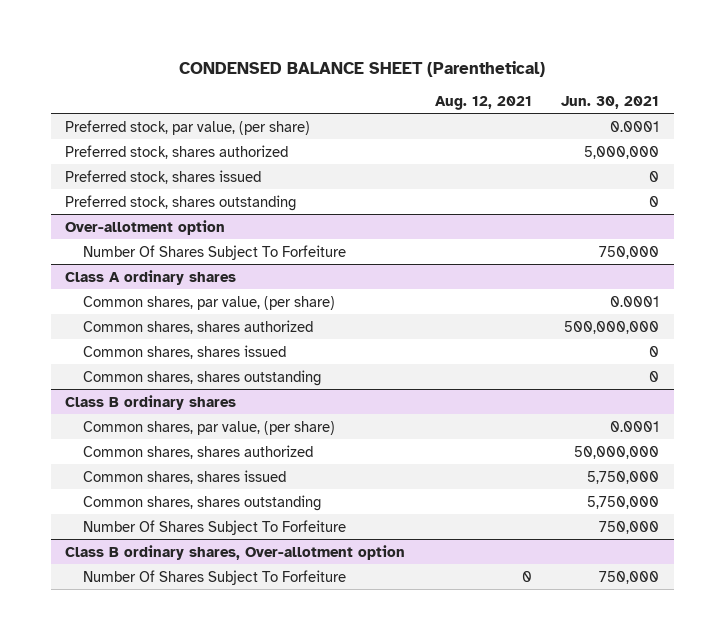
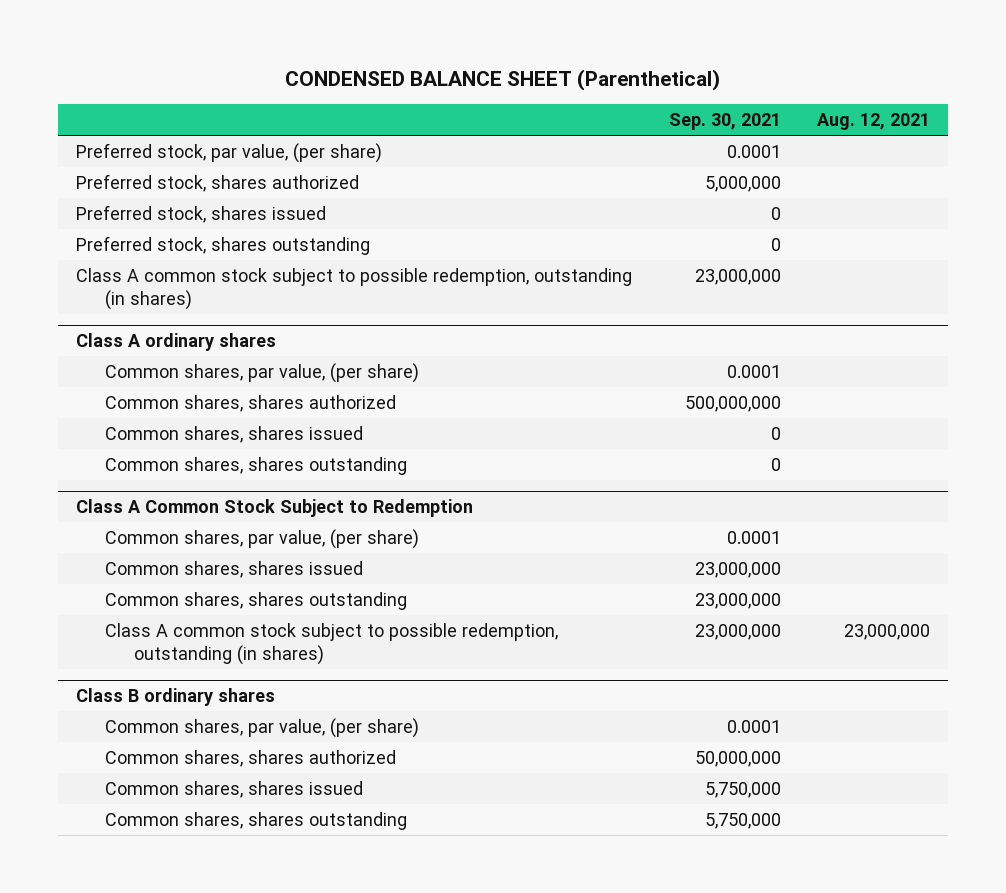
- | Aug. 12, 2021 | Jun. 30, 2021
+ | Sep. 30, 2021 | Aug. 12, 2021
- Over-allotment option
- Number Of Shares Subject To Forfeiture | | 750,000
+ Class A common stock subject to possible redemption, outstanding (in shares) | 23,000,000 |
+ Class A Common Stock Subject to Redemption
+ Common shares, par value, (per share) | 0.0001 |
+ Common shares, shares issued | 23,000,000 |
+ Common shares, shares outstanding | 23,000,000 |
+ Class A common stock subject to possible redemption, outstanding (in shares) | 23,000,000 | 23,000,000
@ Class B ordinary shares
- Number Of Shares Subject To Forfeiture | | 750,000
- Class B ordinary shares, Over-allotment option
- Number Of Shares Subject To Forfeiture | 0 | 750,000

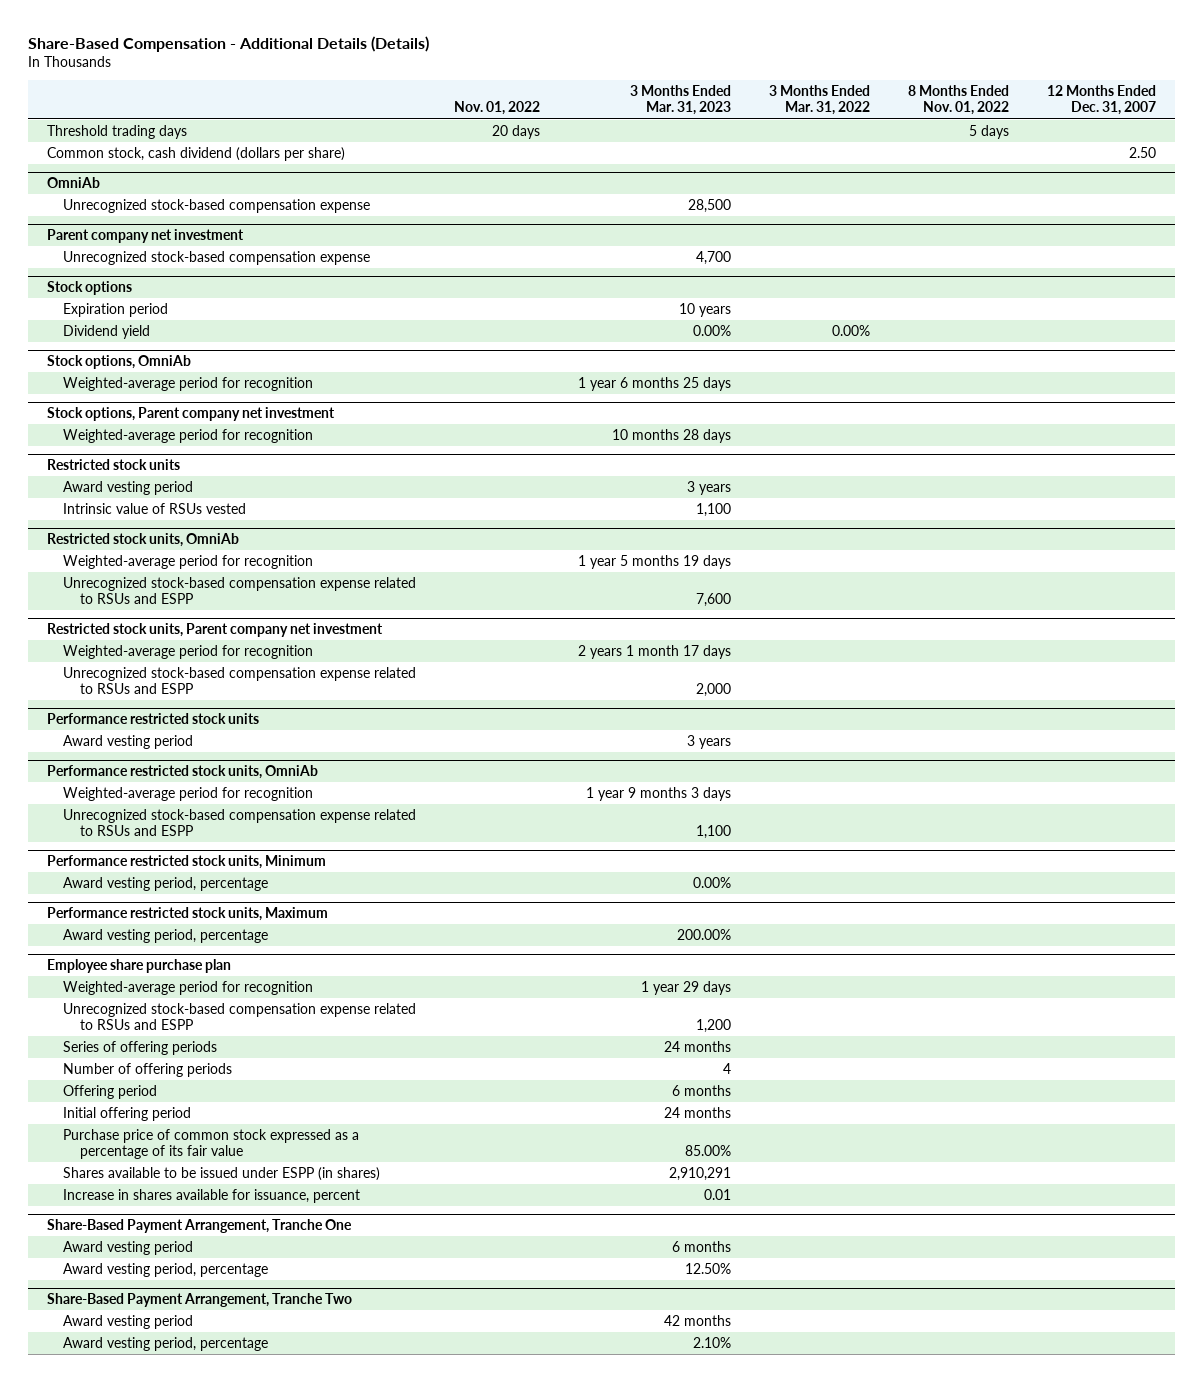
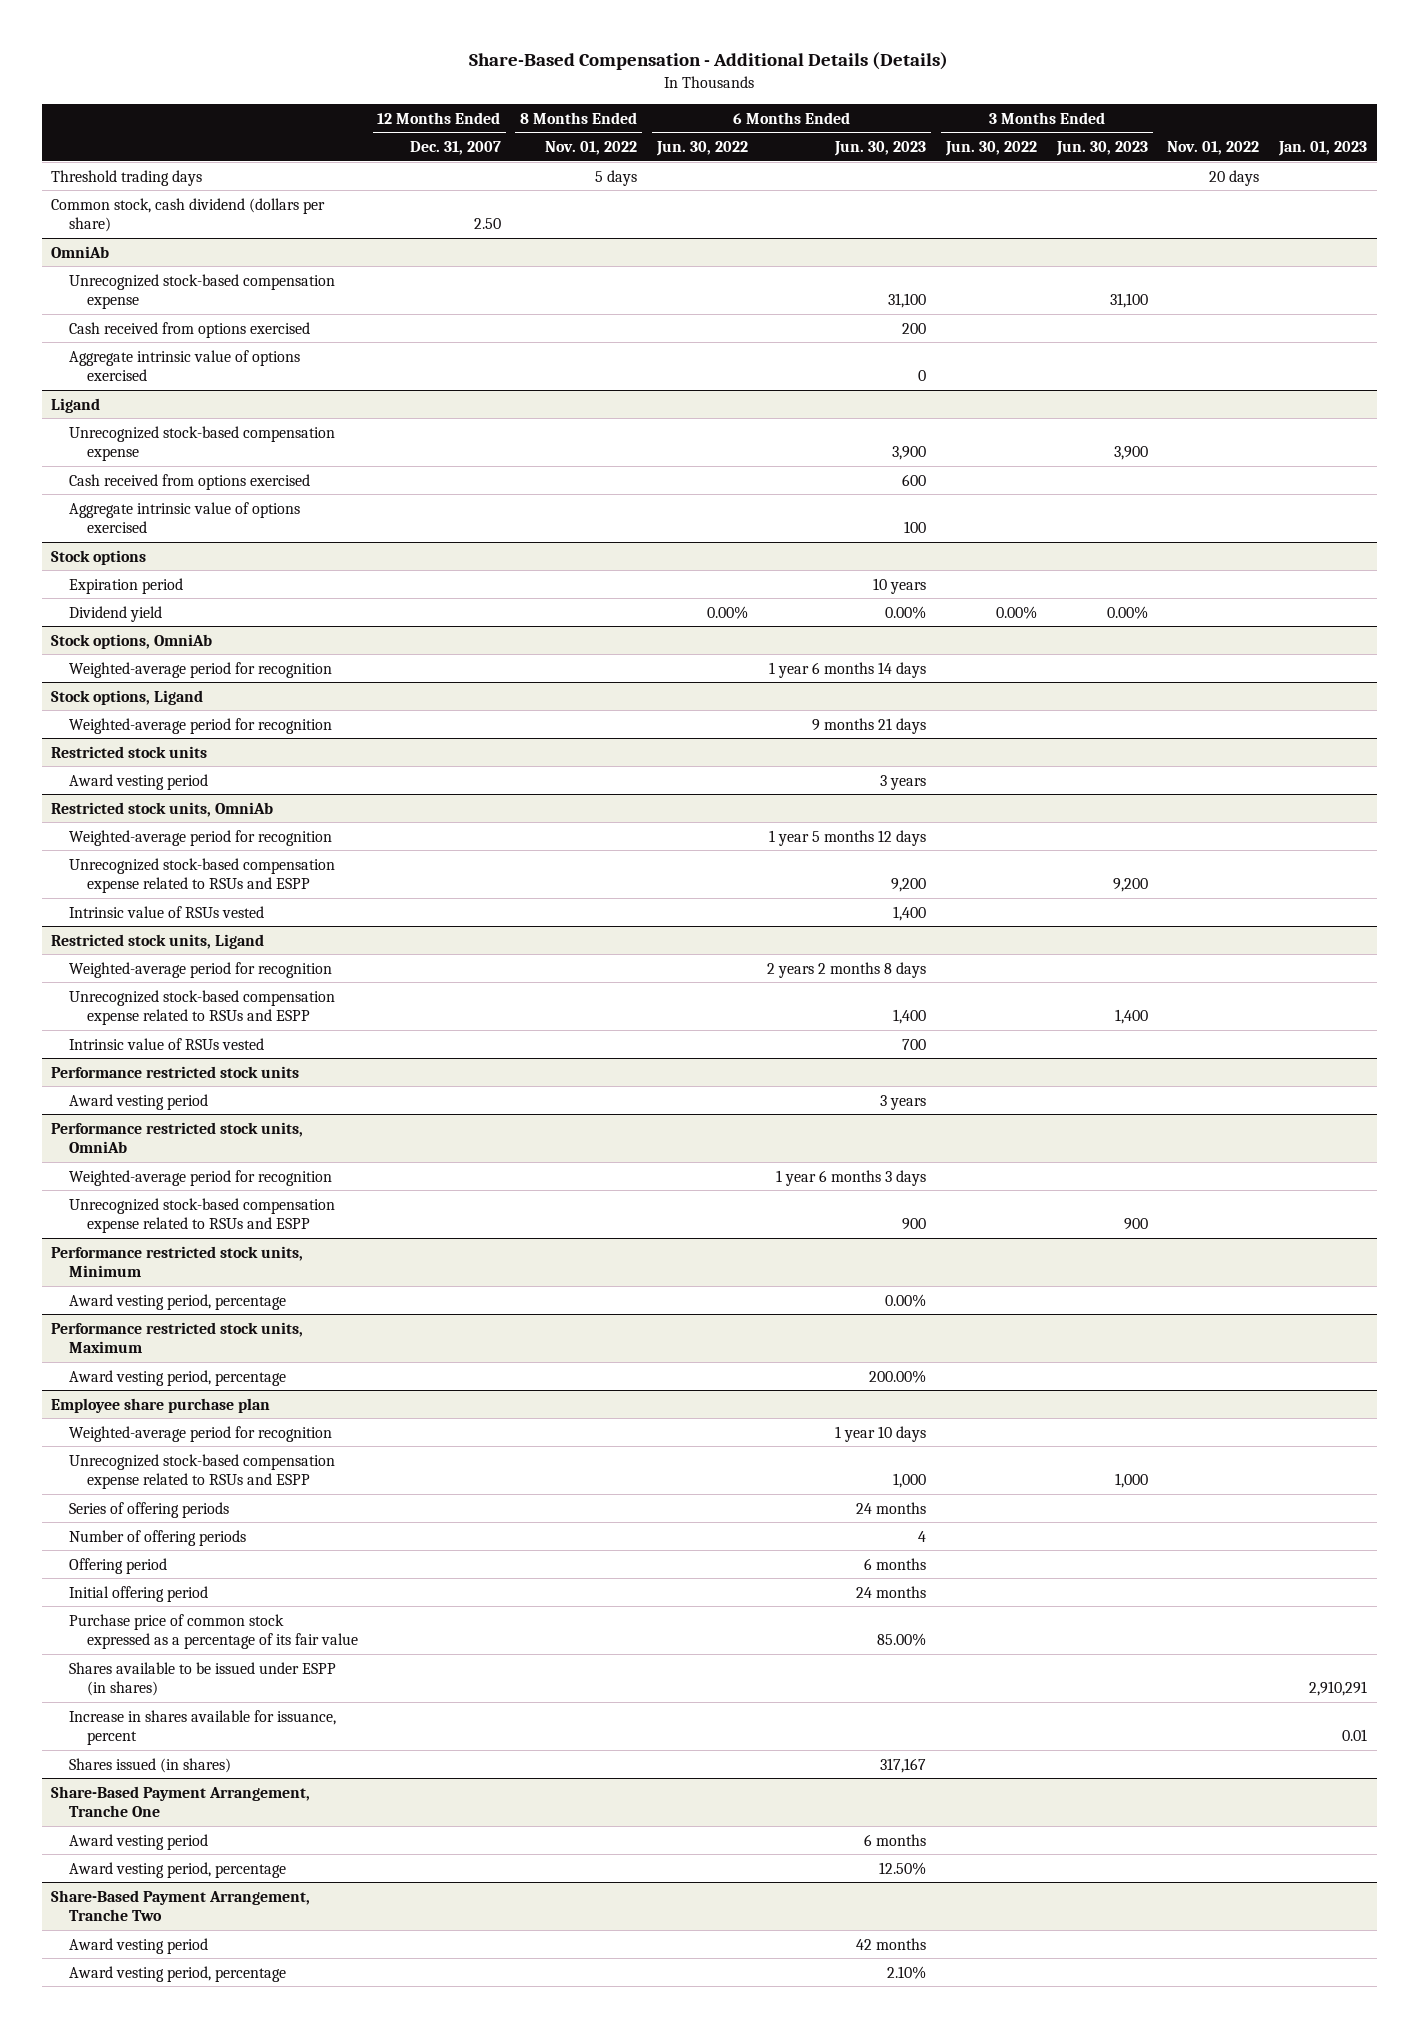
- | Nov. 01, 2022 | 3 Months Ended Mar. 31, 2023 | 3 Months Ended Mar. 31, 2022 | 8 Months Ended Nov. 01, 2022 | 12 Months Ended Dec. 31, 2007
+ | 12 Months Ended Dec. 31, 2007 | 8 Months Ended Nov. 01, 2022 | 6 Months Ended Jun. 30, 2022 | 6 Months Ended Jun. 30, 2023 | 3 Months Ended Jun. 30, 2022 | 3 Months Ended Jun. 30, 2023 | Nov. 01, 2022 | Jan. 01, 2023
- Parent company net investment
@ OmniAb
+ Cash received from options exercised | | | | 200 | | | |
+ Aggregate intrinsic value of options exercised | | | | 0 | | | |
+ Ligand
+ Cash received from options exercised | | | | 600 | | | |
+ Aggregate intrinsic value of options exercised | | | | 100 | | | |
- Stock options, Parent company net investment
- Weighted-average period for recognition | | 10 months 28 days | | |
+ Stock options, Ligand
+ Weighted-average period for recognition | | | | 9 months 21 days | | | |
@ Restricted stock units
- Intrinsic value of RSUs vested | | 1,100 | | |
- Restricted stock units, Parent company net investment
- Weighted-average period for recognition | | 2 years 1 month 17 days | | |
- Unrecognized stock-based compensation expense related to RSUs and ESPP | | 2,000 | | |
@ Restricted stock units, OmniAb
+ Intrinsic value of RSUs vested | | | | 1,400 | | | |
+ Restricted stock units, Ligand
+ Weighted-average period for recognition | | | | 2 years 2 months 8 days | | | |
+ Unrecognized stock-based compensation expense related to RSUs and ESPP | | | | 1,400 | | 1,400 | |
+ Intrinsic value of RSUs vested | | | | 700 | | | |
@ Employee share purchase plan
+ Shares issued (in shares) | | | | 317,167 | | | |

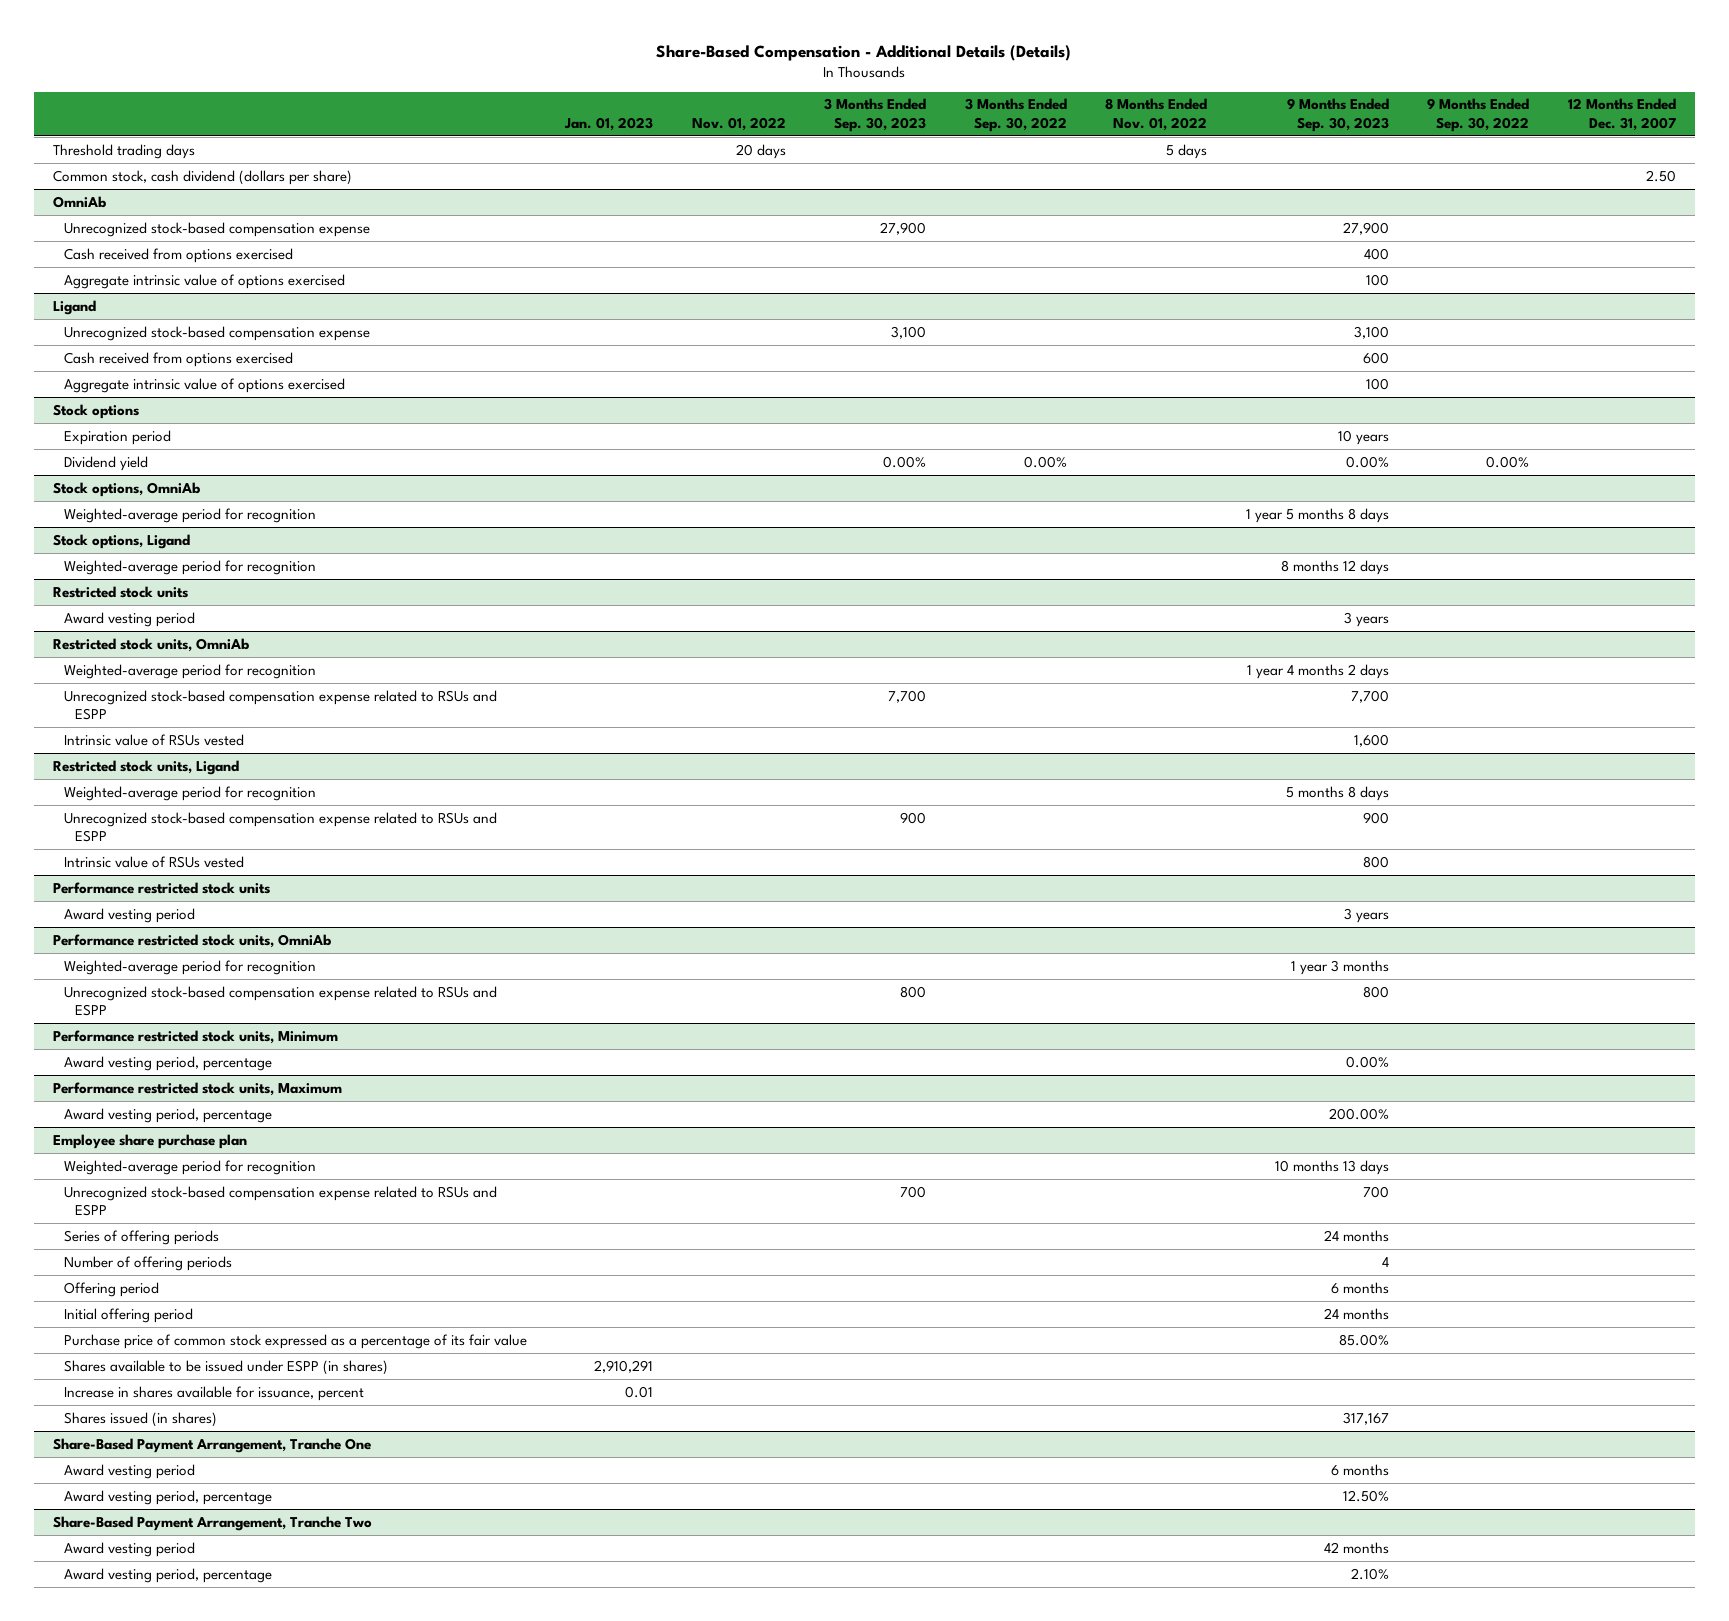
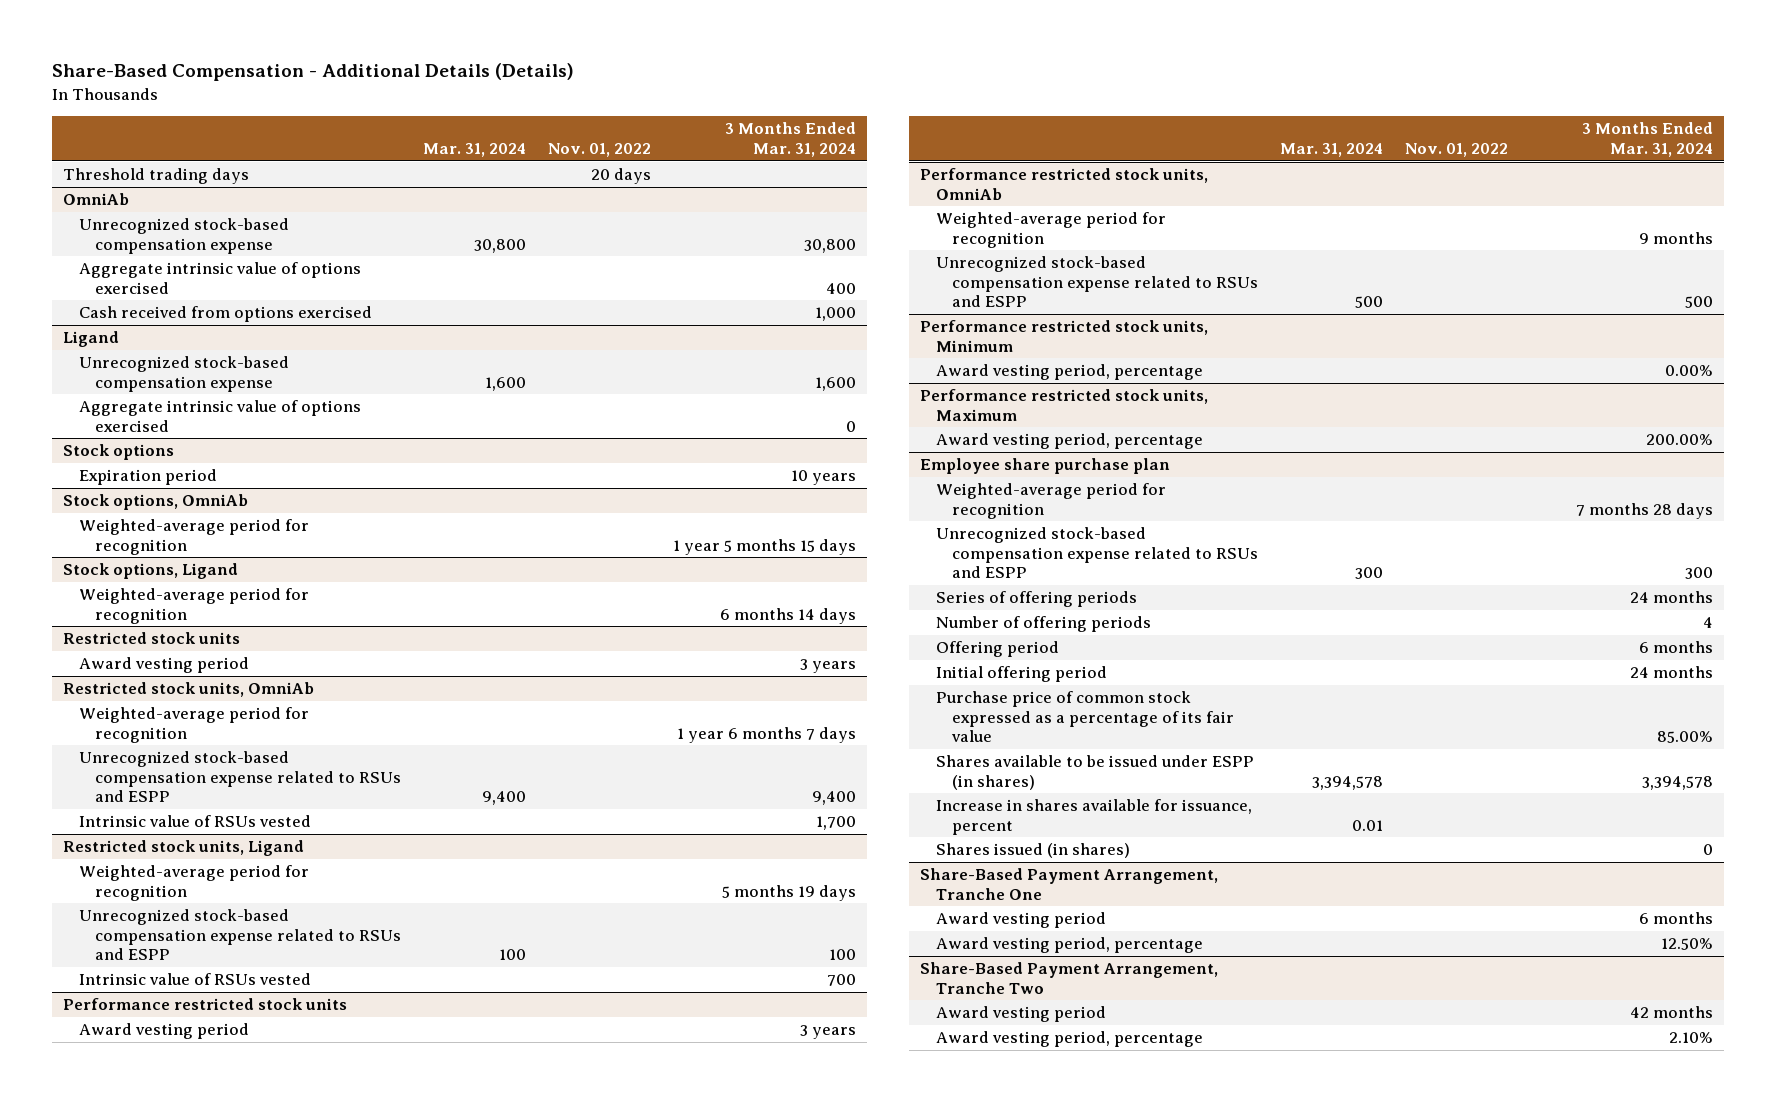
- | Jan. 01, 2023 | Nov. 01, 2022 | 3 Months Ended Sep. 30, 2023 | 3 Months Ended Sep. 30, 2022 | 8 Months Ended Nov. 01, 2022 | 9 Months Ended Sep. 30, 2023 | 9 Months Ended Sep. 30, 2022 | 12 Months Ended Dec. 31, 2007
+ | Mar. 31, 2024 | Nov. 01, 2022 | 3 Months Ended Mar. 31, 2024
- Common stock, cash dividend (dollars per share) | | | | | | | | 2.50
@ OmniAb
moved down: Cash received from options exercised | | | 1,000
@ Ligand
- Cash received from options exercised | | | | | | 600 | |
@ Stock options
- Dividend yield | | | 0.00% | 0.00% | | 0.00% | 0.00% |

